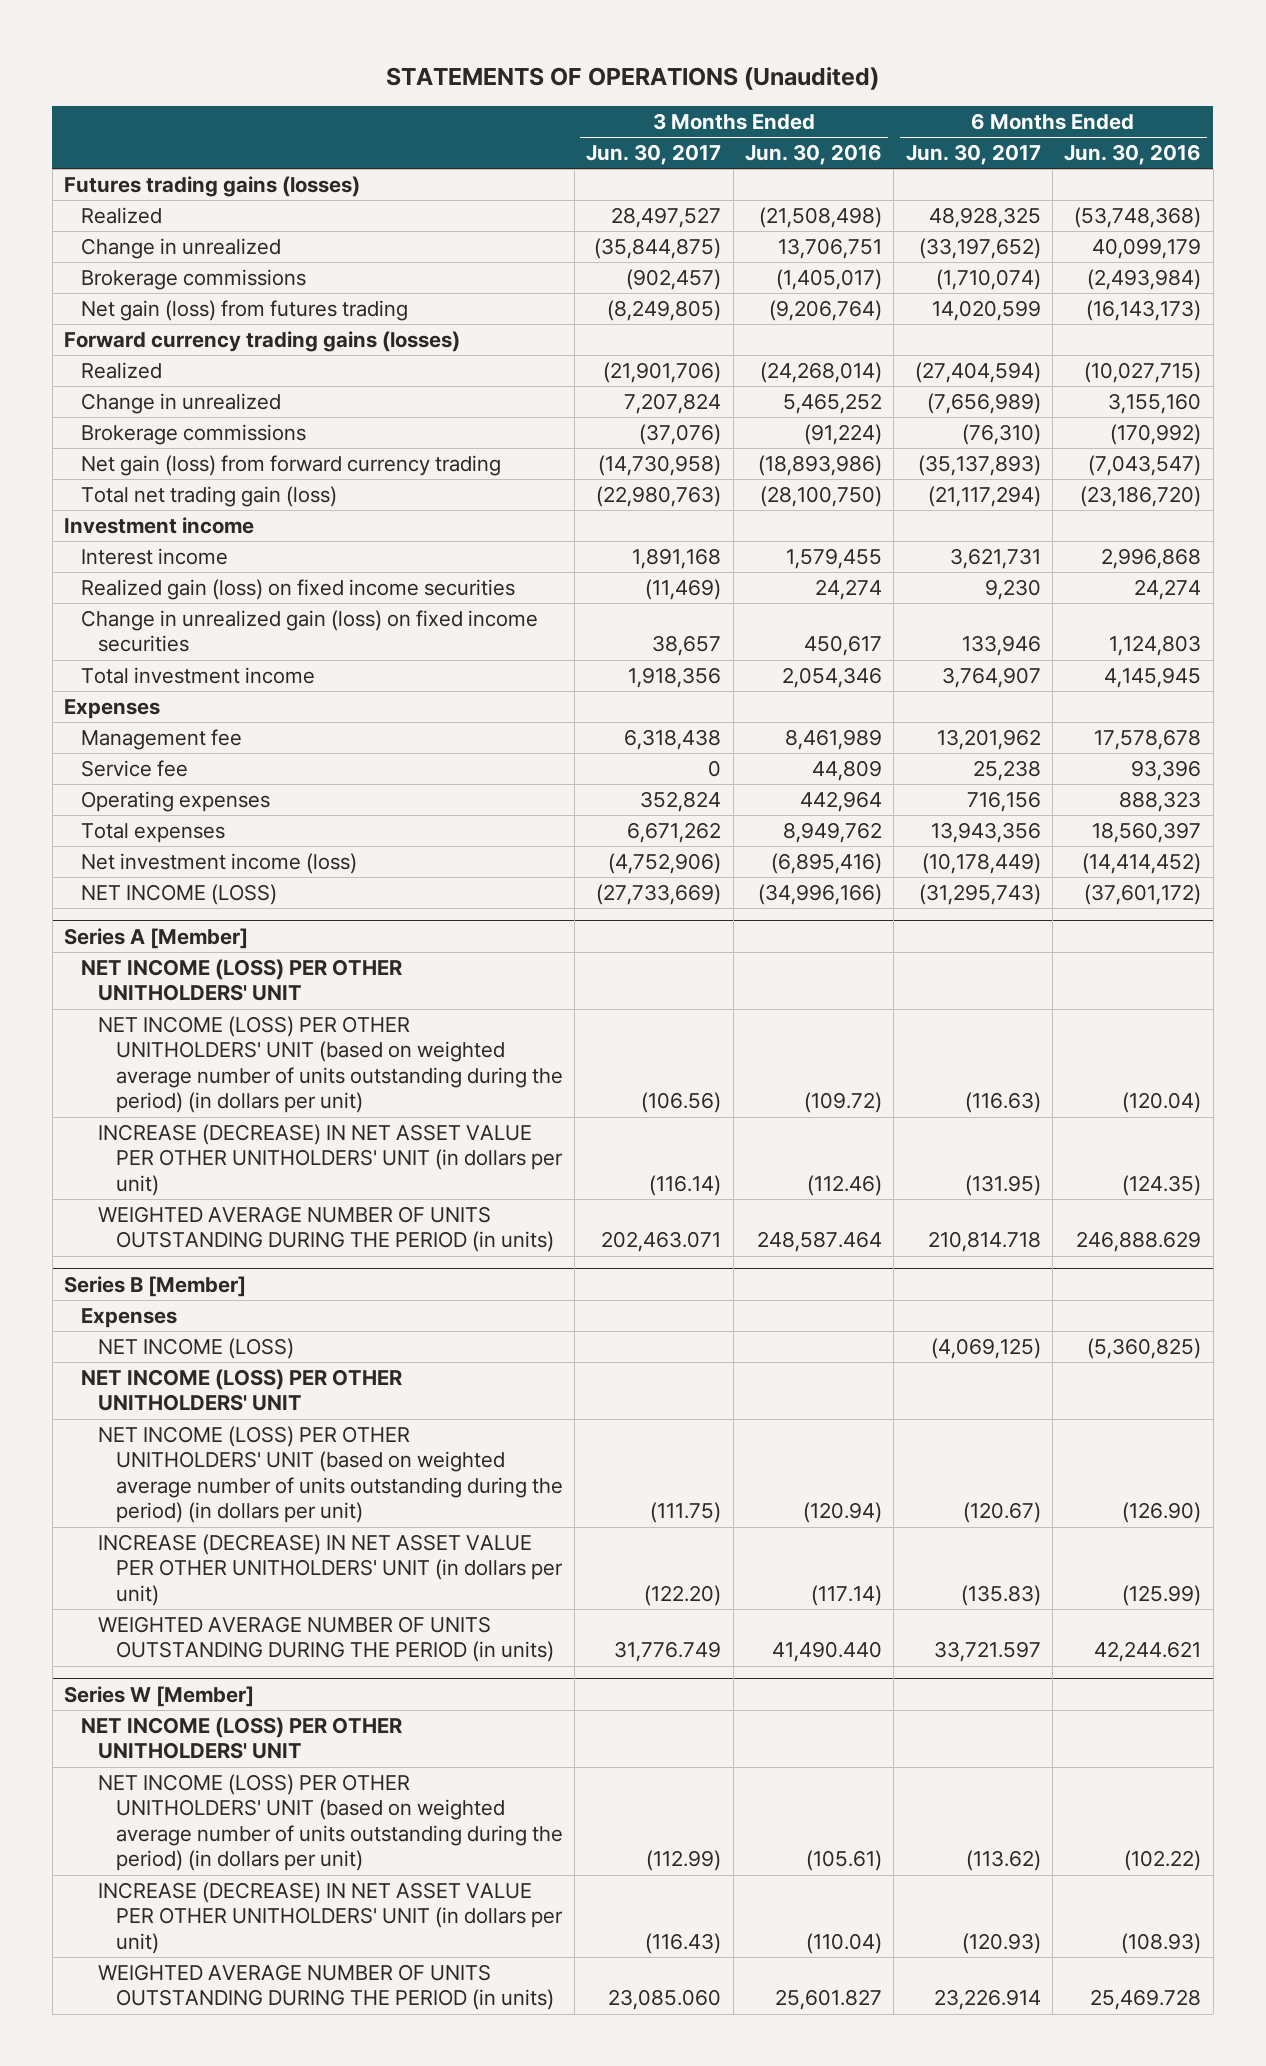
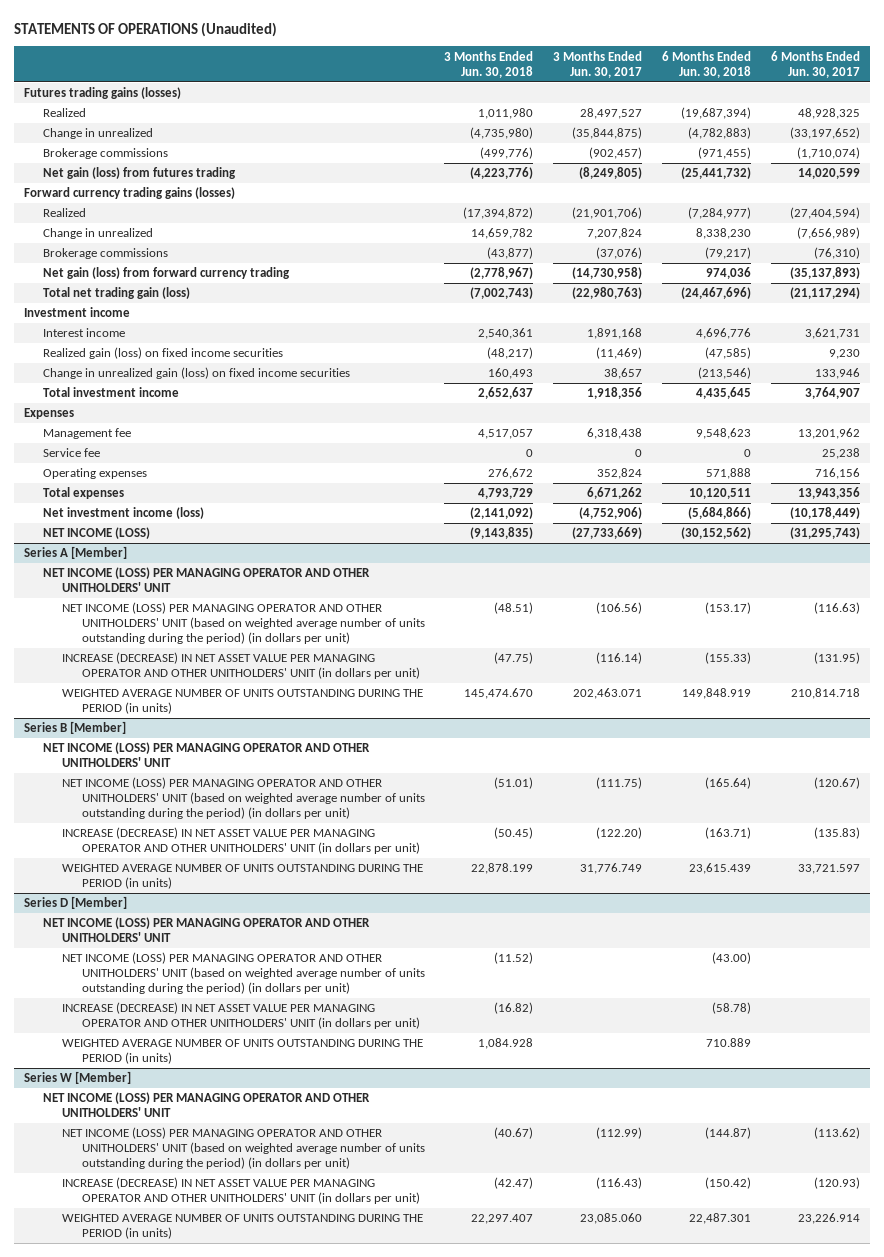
- | 3 Months Ended Jun. 30, 2017 | 3 Months Ended Jun. 30, 2016 | 6 Months Ended Jun. 30, 2017 | 6 Months Ended Jun. 30, 2016
+ | 3 Months Ended Jun. 30, 2018 | 3 Months Ended Jun. 30, 2017 | 6 Months Ended Jun. 30, 2018 | 6 Months Ended Jun. 30, 2017
@ Series A [Member]
- NET INCOME (LOSS) PER OTHER UNITHOLDERS' UNIT
- NET INCOME (LOSS) PER OTHER UNITHOLDERS' UNIT (based on weighted average number of units outstanding during the period) (in dollars per unit) | (106.56) | (109.72) | (116.63) | (120.04)
- INCREASE (DECREASE) IN NET ASSET VALUE PER OTHER UNITHOLDERS' UNIT (in dollars per unit) | (116.14) | (112.46) | (131.95) | (124.35)
+ NET INCOME (LOSS) PER MANAGING OPERATOR AND OTHER UNITHOLDERS' UNIT
+ NET INCOME (LOSS) PER MANAGING OPERATOR AND OTHER UNITHOLDERS' UNIT (based on weighted average number of units outstanding during the period) (in dollars per unit) | (48.51) | (106.56) | (153.17) | (116.63)
+ INCREASE (DECREASE) IN NET ASSET VALUE PER MANAGING OPERATOR AND OTHER UNITHOLDERS' UNIT (in dollars per unit) | (47.75) | (116.14) | (155.33) | (131.95)
@ Series B [Member]
- Expenses
- NET INCOME (LOSS) | | | (4,069,125) | (5,360,825)
- NET INCOME (LOSS) PER OTHER UNITHOLDERS' UNIT
- NET INCOME (LOSS) PER OTHER UNITHOLDERS' UNIT (based on weighted average number of units outstanding during the period) (in dollars per unit) | (111.75) | (120.94) | (120.67) | (126.90)
- INCREASE (DECREASE) IN NET ASSET VALUE PER OTHER UNITHOLDERS' UNIT (in dollars per unit) | (122.20) | (117.14) | (135.83) | (125.99)
+ NET INCOME (LOSS) PER MANAGING OPERATOR AND OTHER UNITHOLDERS' UNIT
+ NET INCOME (LOSS) PER MANAGING OPERATOR AND OTHER UNITHOLDERS' UNIT (based on weighted average number of units outstanding during the period) (in dollars per unit) | (51.01) | (111.75) | (165.64) | (120.67)
+ INCREASE (DECREASE) IN NET ASSET VALUE PER MANAGING OPERATOR AND OTHER UNITHOLDERS' UNIT (in dollars per unit) | (50.45) | (122.20) | (163.71) | (135.83)
+ Series D [Member]
+ NET INCOME (LOSS) PER MANAGING OPERATOR AND OTHER UNITHOLDERS' UNIT
+ NET INCOME (LOSS) PER MANAGING OPERATOR AND OTHER UNITHOLDERS' UNIT (based on weighted average number of units outstanding during the period) (in dollars per unit) | (11.52) | | (43.00) |
+ INCREASE (DECREASE) IN NET ASSET VALUE PER MANAGING OPERATOR AND OTHER UNITHOLDERS' UNIT (in dollars per unit) | (16.82) | | (58.78) |
+ WEIGHTED AVERAGE NUMBER OF UNITS OUTSTANDING DURING THE PERIOD (in units) | 1,084.928 | | 710.889 |
@ Series W [Member]
- NET INCOME (LOSS) PER OTHER UNITHOLDERS' UNIT
- NET INCOME (LOSS) PER OTHER UNITHOLDERS' UNIT (based on weighted average number of units outstanding during the period) (in dollars per unit) | (112.99) | (105.61) | (113.62) | (102.22)
- INCREASE (DECREASE) IN NET ASSET VALUE PER OTHER UNITHOLDERS' UNIT (in dollars per unit) | (116.43) | (110.04) | (120.93) | (108.93)
+ NET INCOME (LOSS) PER MANAGING OPERATOR AND OTHER UNITHOLDERS' UNIT
+ NET INCOME (LOSS) PER MANAGING OPERATOR AND OTHER UNITHOLDERS' UNIT (based on weighted average number of units outstanding during the period) (in dollars per unit) | (40.67) | (112.99) | (144.87) | (113.62)
+ INCREASE (DECREASE) IN NET ASSET VALUE PER MANAGING OPERATOR AND OTHER UNITHOLDERS' UNIT (in dollars per unit) | (42.47) | (116.43) | (150.42) | (120.93)

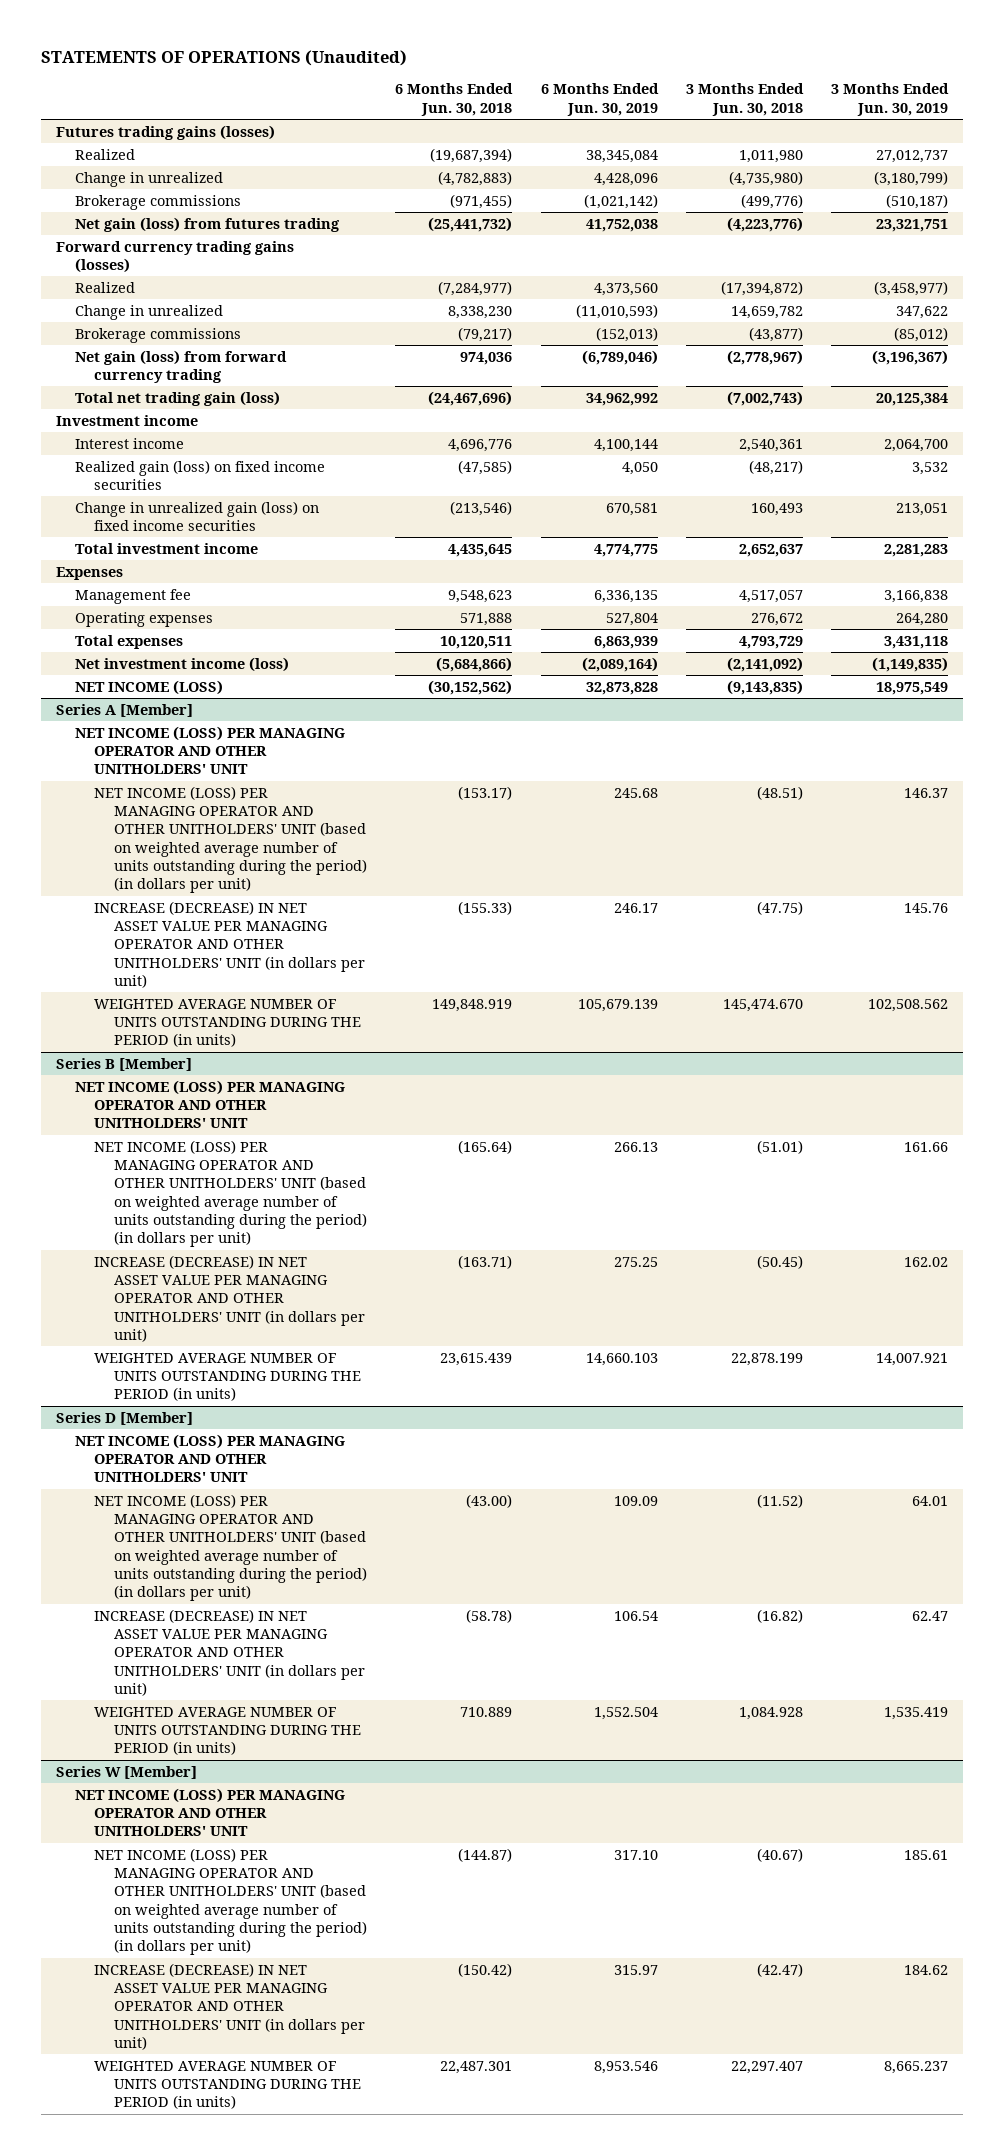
- | 3 Months Ended Jun. 30, 2018 | 3 Months Ended Jun. 30, 2017 | 6 Months Ended Jun. 30, 2018 | 6 Months Ended Jun. 30, 2017
+ | 6 Months Ended Jun. 30, 2018 | 6 Months Ended Jun. 30, 2019 | 3 Months Ended Jun. 30, 2018 | 3 Months Ended Jun. 30, 2019
- Service fee | 0 | 0 | 0 | 25,238

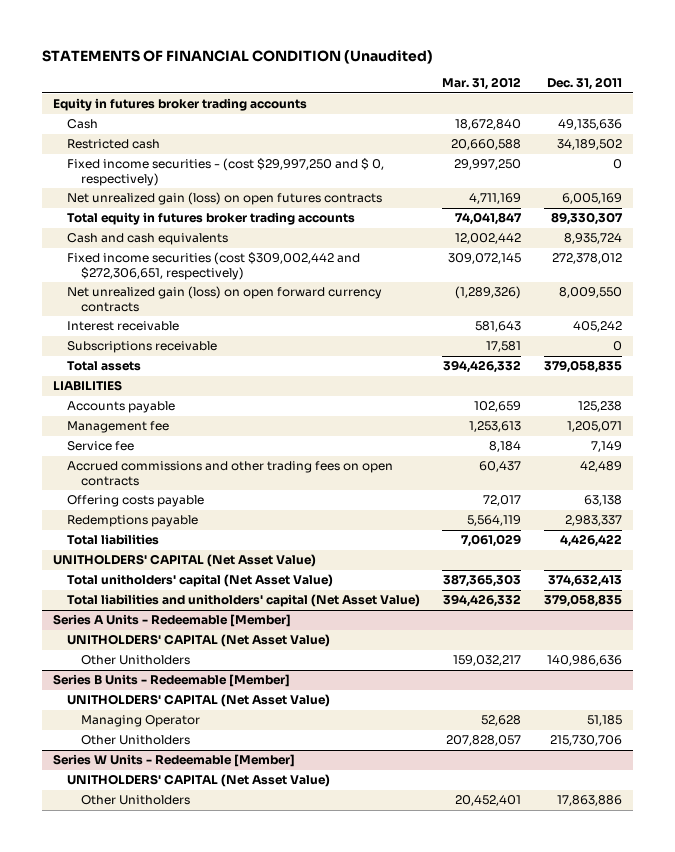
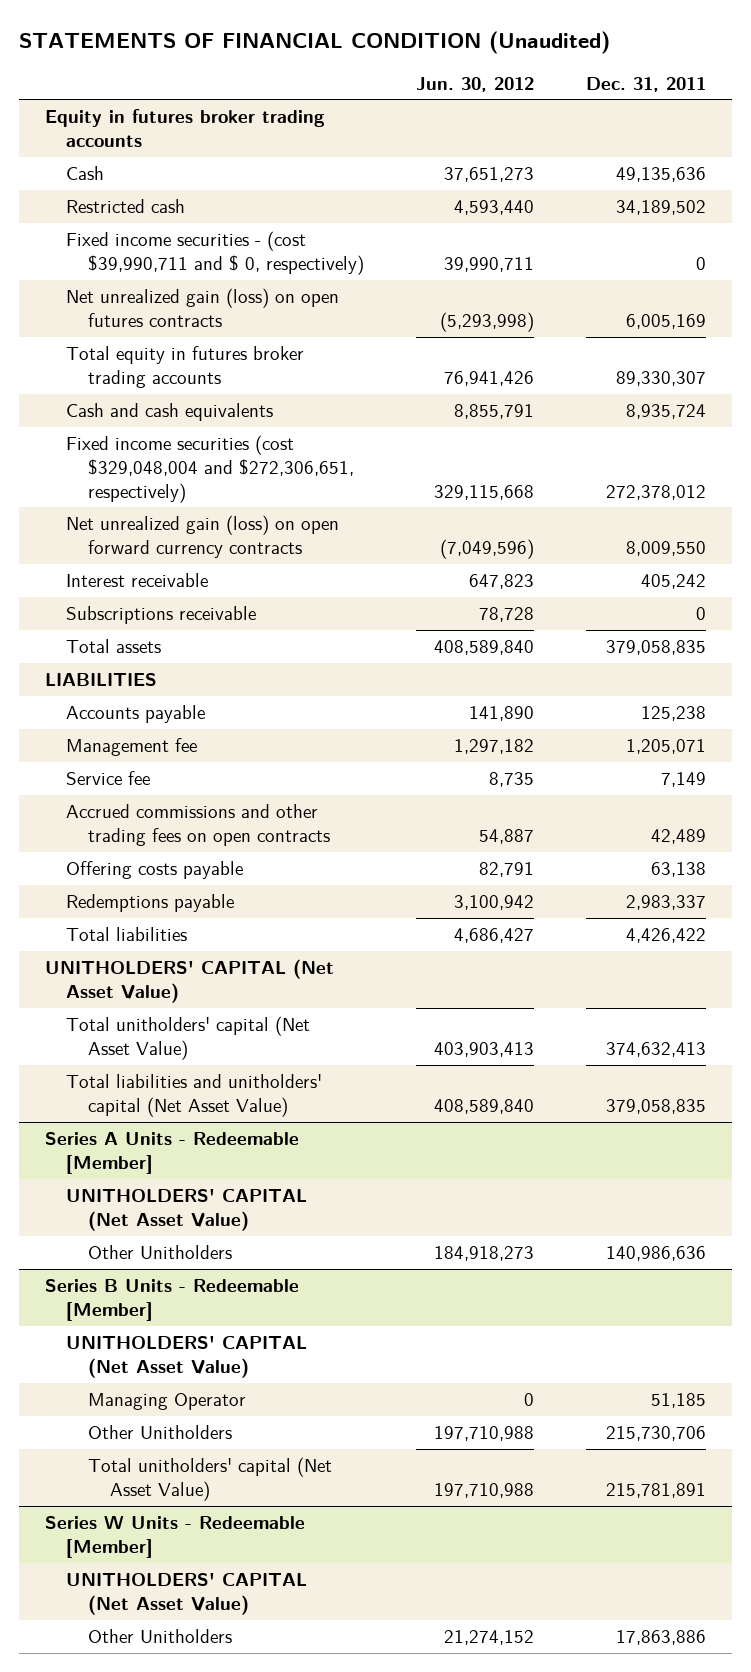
- | Mar. 31, 2012 | Dec. 31, 2011
+ | Jun. 30, 2012 | Dec. 31, 2011
- Fixed income securities - (cost $29,997,250 and $ 0, respectively) | 29,997,250 | 0
+ Fixed income securities - (cost $39,990,711 and $ 0, respectively) | 39,990,711 | 0
- Fixed income securities (cost $309,002,442 and $272,306,651, respectively) | 309,072,145 | 272,378,012
+ Fixed income securities (cost $329,048,004 and $272,306,651, respectively) | 329,115,668 | 272,378,012
@ Series B Units - Redeemable [Member]
+ Total unitholders' capital (Net Asset Value) | 197,710,988 | 215,781,891

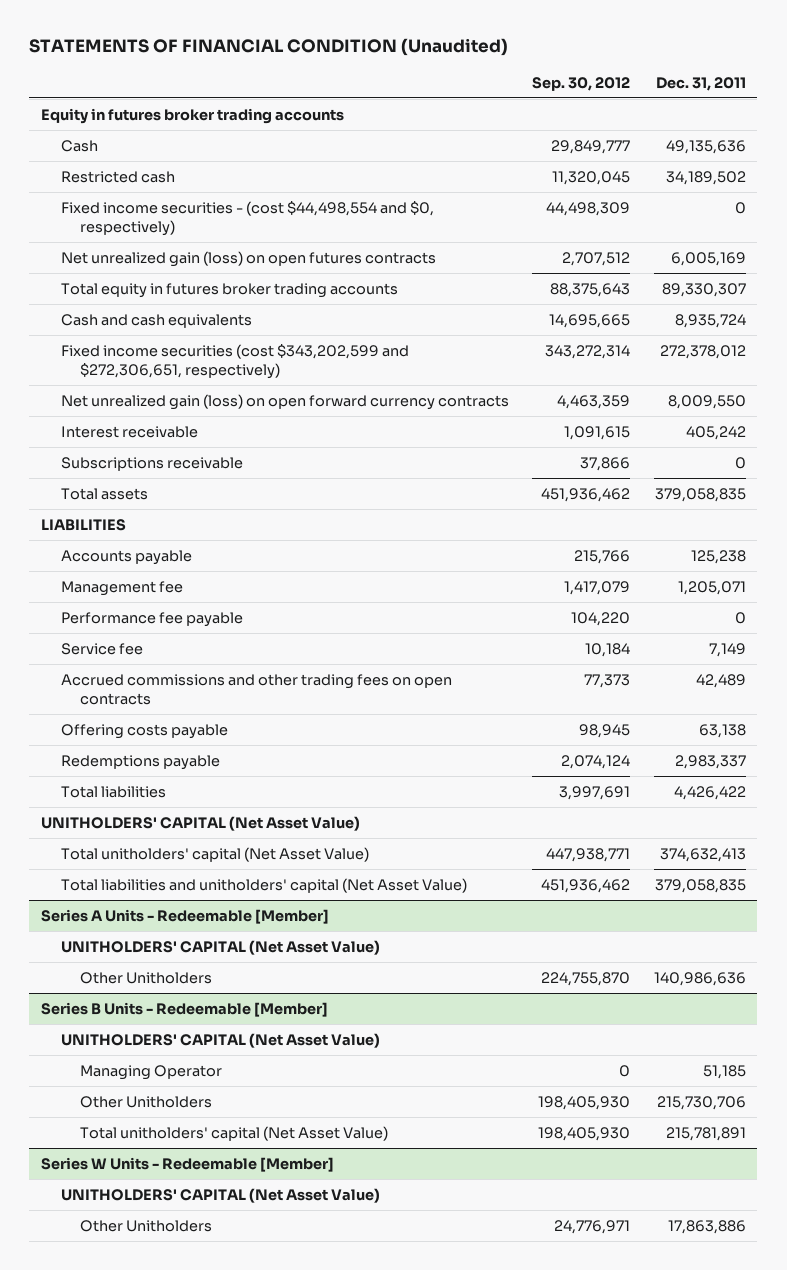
- | Jun. 30, 2012 | Dec. 31, 2011
+ | Sep. 30, 2012 | Dec. 31, 2011
- Fixed income securities - (cost $39,990,711 and $ 0, respectively) | 39,990,711 | 0
+ Fixed income securities - (cost $44,498,554 and $0, respectively) | 44,498,309 | 0
- Fixed income securities (cost $329,048,004 and $272,306,651, respectively) | 329,115,668 | 272,378,012
+ Fixed income securities (cost $343,202,599 and $272,306,651, respectively) | 343,272,314 | 272,378,012
+ Performance fee payable | 104,220 | 0

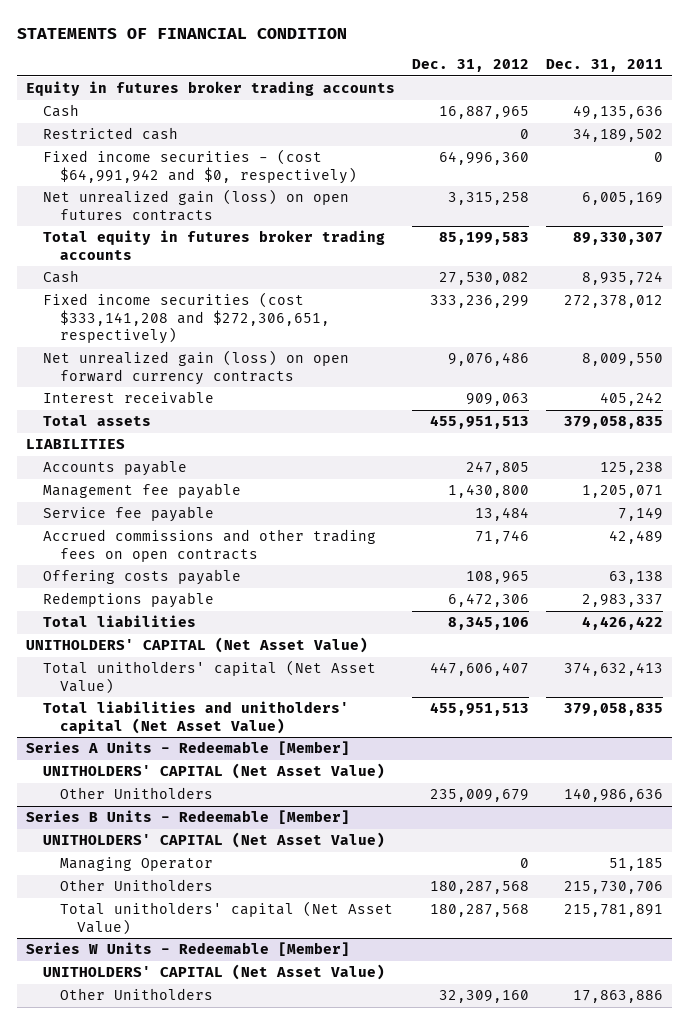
- STATEMENTS OF FINANCIAL CONDITION (Unaudited)
+ STATEMENTS OF FINANCIAL CONDITION
- | Sep. 30, 2012 | Dec. 31, 2011
+ | Dec. 31, 2012 | Dec. 31, 2011
- Fixed income securities - (cost $44,498,554 and $0, respectively) | 44,498,309 | 0
+ Fixed income securities - (cost $64,991,942 and $0, respectively) | 64,996,360 | 0
- Cash and cash equivalents | 14,695,665 | 8,935,724
- Fixed income securities (cost $343,202,599 and $272,306,651, respectively) | 343,272,314 | 272,378,012
+ Cash | 27,530,082 | 8,935,724
+ Fixed income securities (cost $333,141,208 and $272,306,651, respectively) | 333,236,299 | 272,378,012
- Subscriptions receivable | 37,866 | 0
- Management fee | 1,417,079 | 1,205,071
- Performance fee payable | 104,220 | 0
- Service fee | 10,184 | 7,149
+ Management fee payable | 1,430,800 | 1,205,071
+ Service fee payable | 13,484 | 7,149

